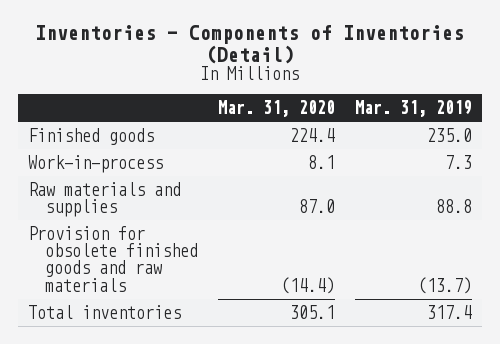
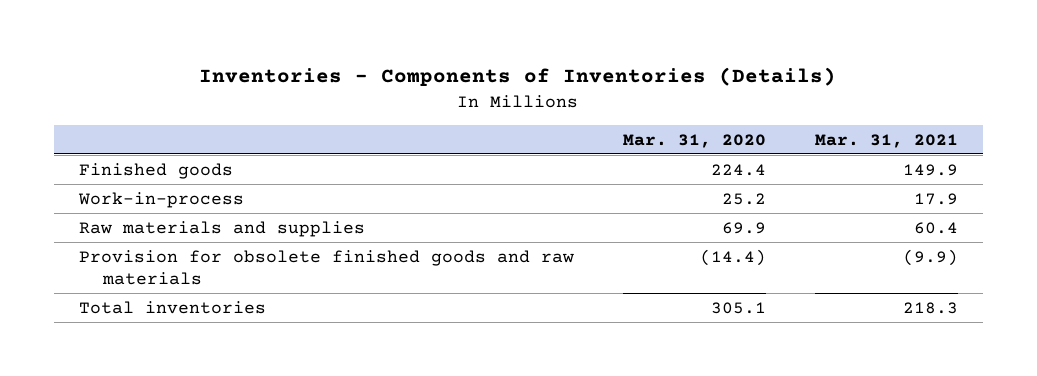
- Inventories - Components of Inventories (Detail)
+ Inventories - Components of Inventories (Details)
- | Mar. 31, 2020 | Mar. 31, 2019
+ | Mar. 31, 2020 | Mar. 31, 2021
- Work-in-process | 8.1 | 7.3
- Raw materials and supplies | 87.0 | 88.8
+ Work-in-process | 25.2 | 17.9
+ Raw materials and supplies | 69.9 | 60.4

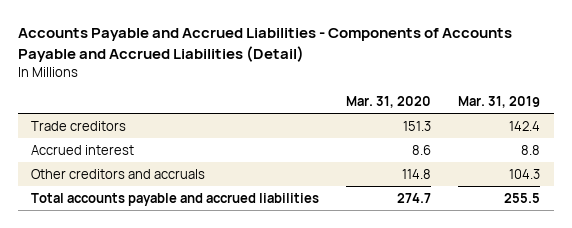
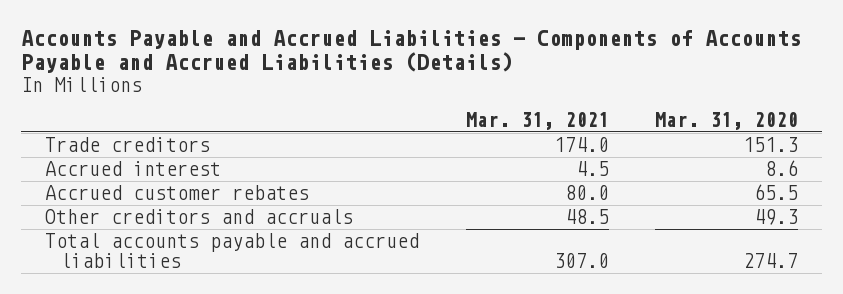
- Accounts Payable and Accrued Liabilities - Components of Accounts Payable and Accrued Liabilities (Detail)
+ Accounts Payable and Accrued Liabilities - Components of Accounts Payable and Accrued Liabilities (Details)
- | Mar. 31, 2020 | Mar. 31, 2019
+ | Mar. 31, 2021 | Mar. 31, 2020
- Other creditors and accruals | 114.8 | 104.3
+ Accrued customer rebates | 80.0 | 65.5
+ Other creditors and accruals | 48.5 | 49.3

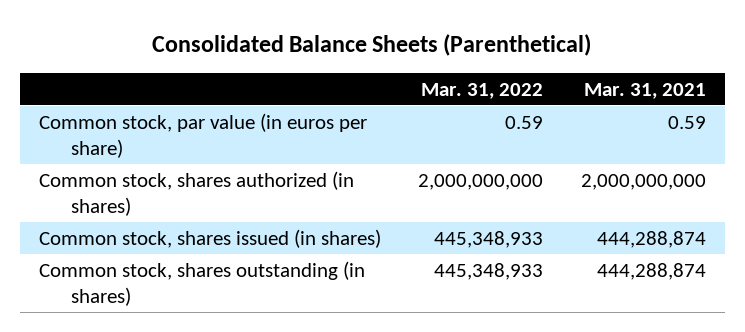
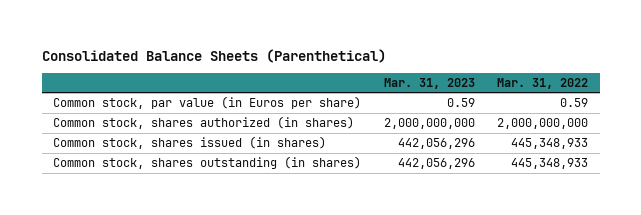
- | Mar. 31, 2022 | Mar. 31, 2021
+ | Mar. 31, 2023 | Mar. 31, 2022
- Common stock, par value (in euros per share) | 0.59 | 0.59
+ Common stock, par value (in Euros per share) | 0.59 | 0.59

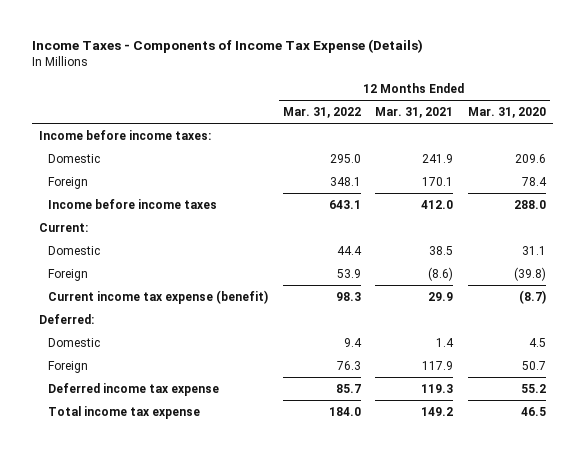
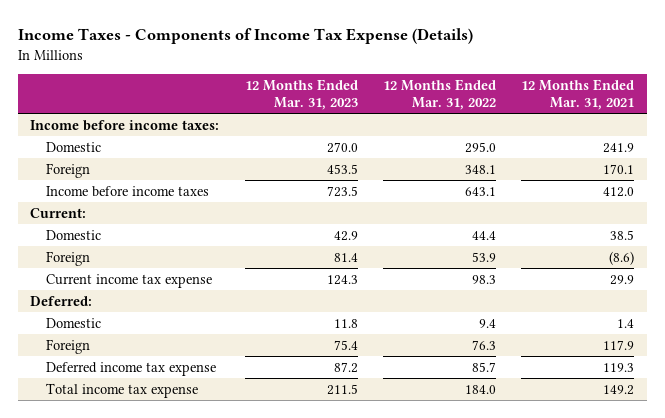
- | 12 Months Ended Mar. 31, 2022 | 12 Months Ended Mar. 31, 2021 | 12 Months Ended Mar. 31, 2020
+ | 12 Months Ended Mar. 31, 2023 | 12 Months Ended Mar. 31, 2022 | 12 Months Ended Mar. 31, 2021
- Current income tax expense (benefit) | 98.3 | 29.9 | (8.7)
+ Current income tax expense | 124.3 | 98.3 | 29.9

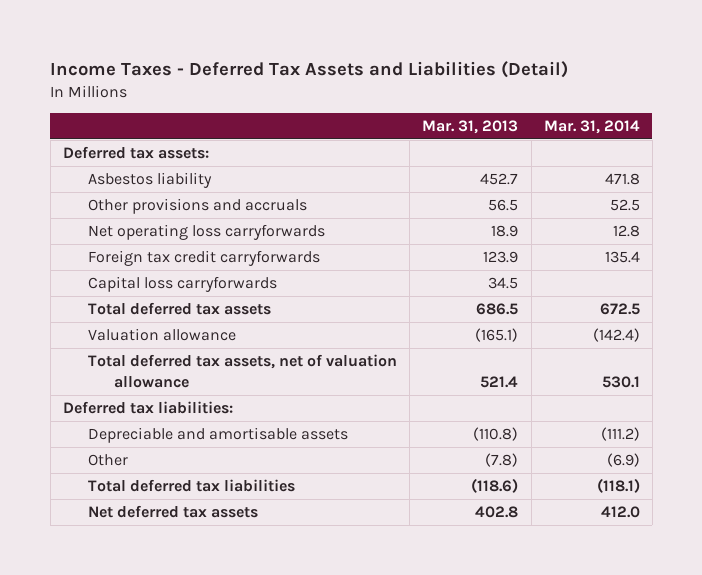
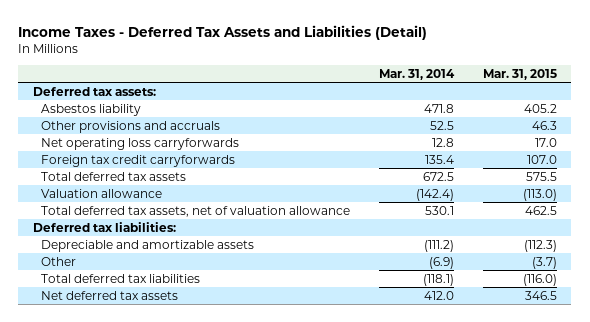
- | Mar. 31, 2013 | Mar. 31, 2014
+ | Mar. 31, 2014 | Mar. 31, 2015
- Capital loss carryforwards | 34.5 |
- Depreciable and amortisable assets | (110.8) | (111.2)
+ Depreciable and amortizable assets | (111.2) | (112.3)

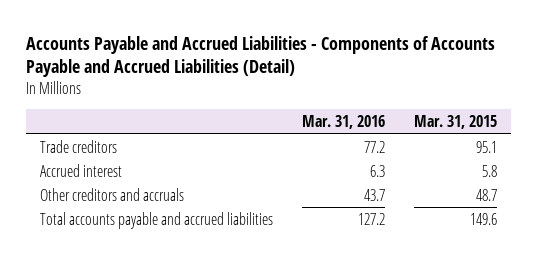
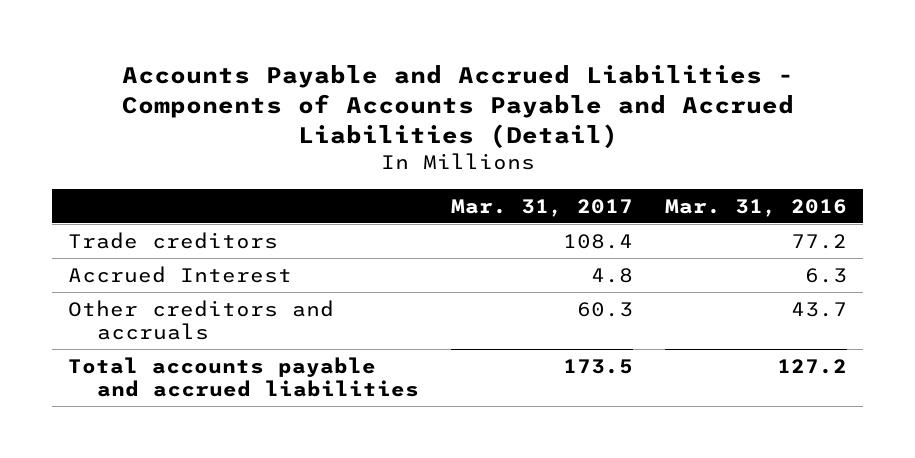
- | Mar. 31, 2016 | Mar. 31, 2015
+ | Mar. 31, 2017 | Mar. 31, 2016
- Accrued interest | 6.3 | 5.8
+ Accrued Interest | 4.8 | 6.3

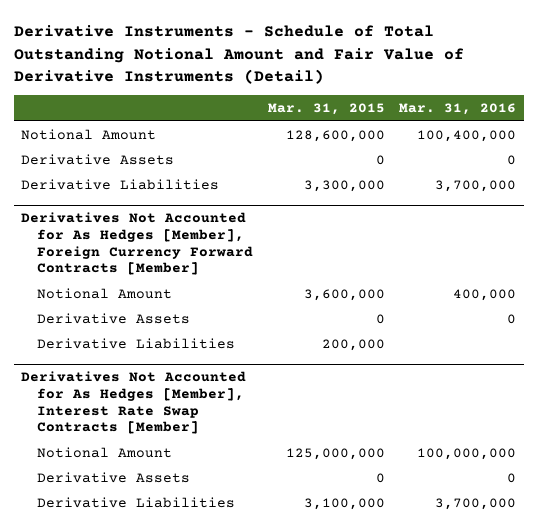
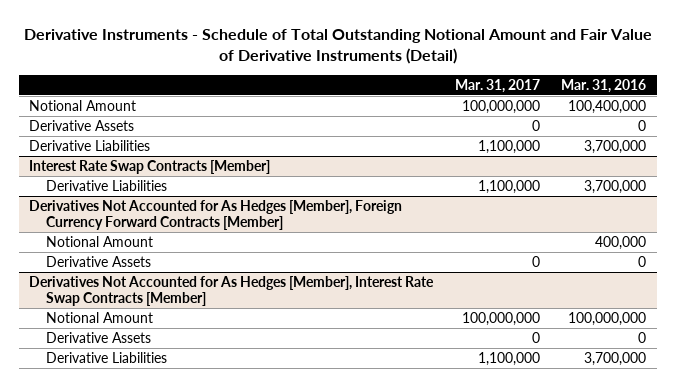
- | Mar. 31, 2015 | Mar. 31, 2016
+ | Mar. 31, 2017 | Mar. 31, 2016
+ Interest Rate Swap Contracts [Member]
+ Derivative Liabilities | 1,100,000 | 3,700,000
@ Derivatives Not Accounted for As Hedges [Member], Foreign Currency Forward Contracts [Member]
- Derivative Liabilities | 200,000 |

